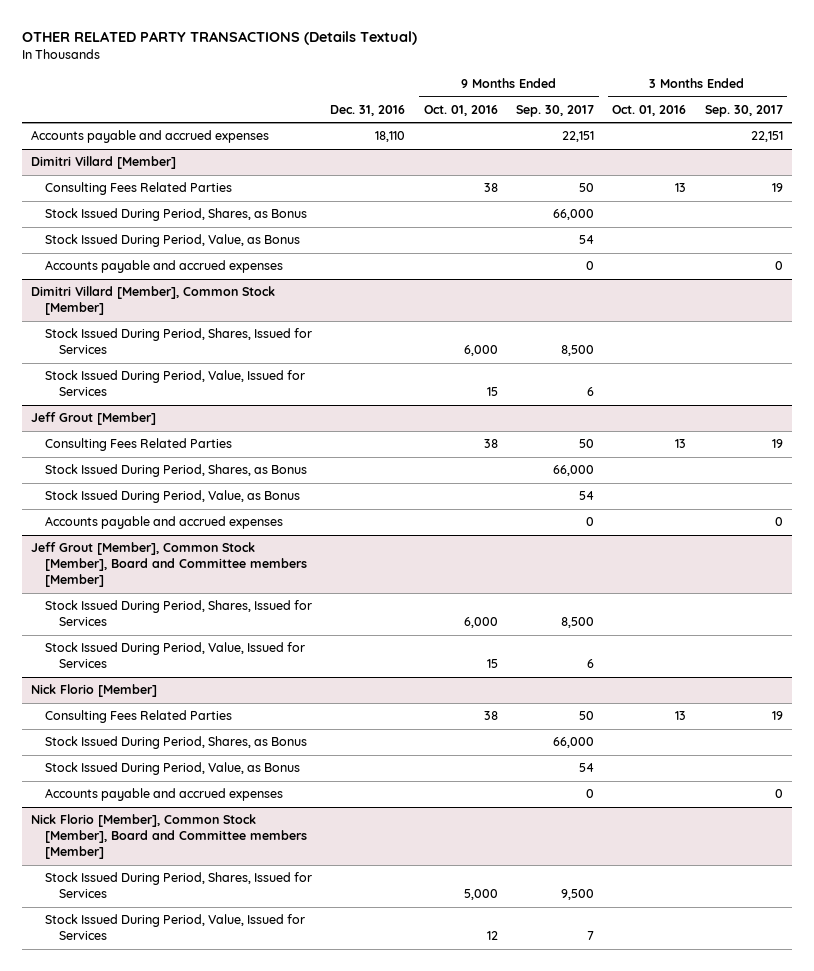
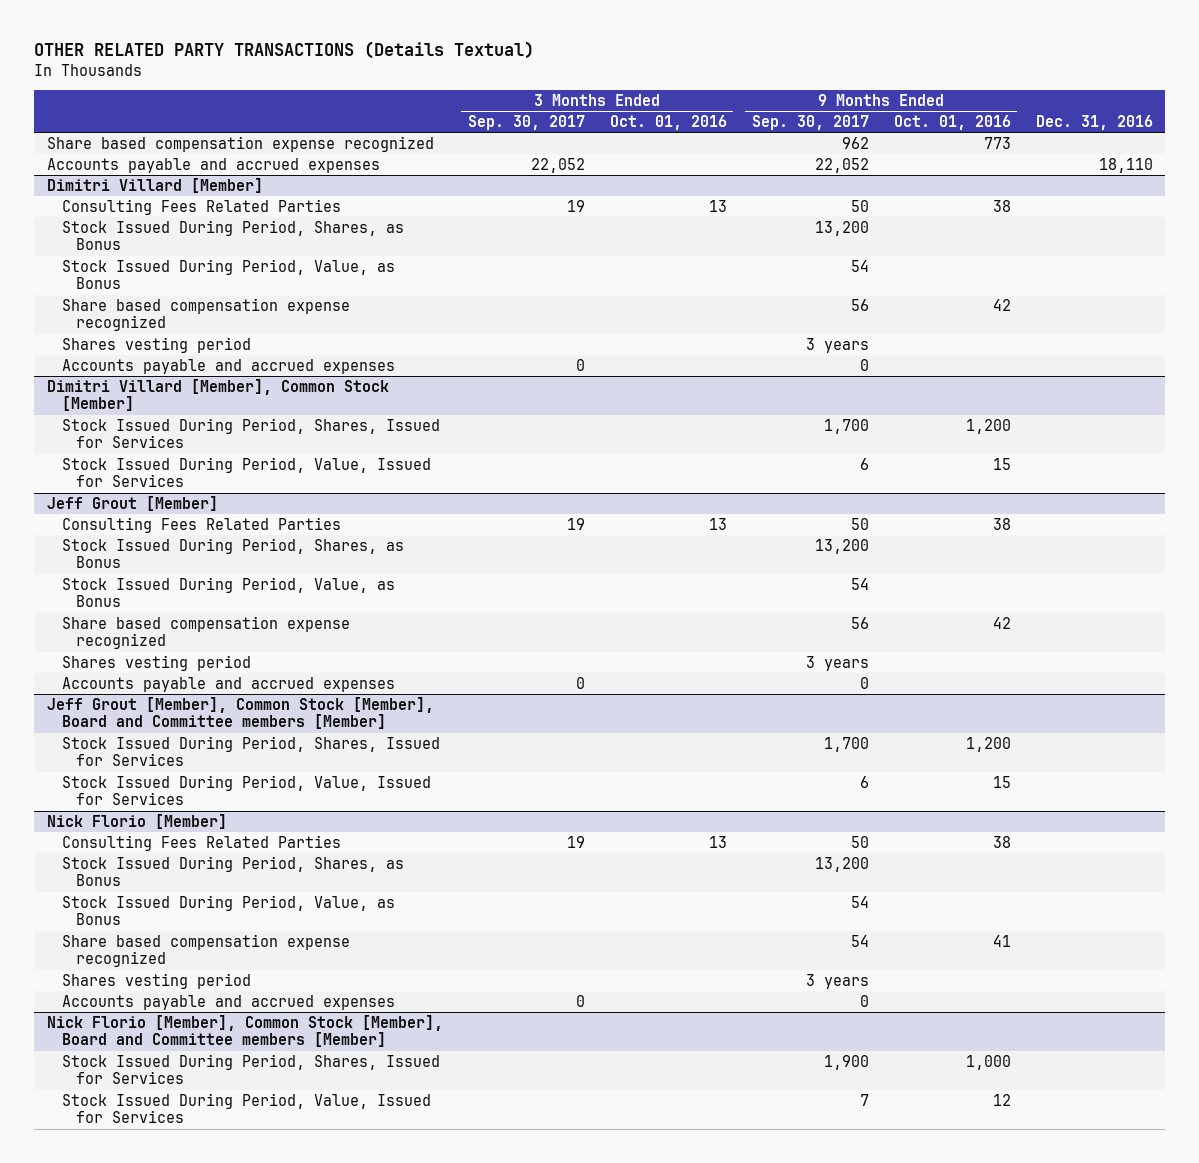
- | Dec. 31, 2016 | 9 Months Ended Oct. 01, 2016 | 9 Months Ended Sep. 30, 2017 | 3 Months Ended Oct. 01, 2016 | 3 Months Ended Sep. 30, 2017
+ | 3 Months Ended Sep. 30, 2017 | 3 Months Ended Oct. 01, 2016 | 9 Months Ended Sep. 30, 2017 | 9 Months Ended Oct. 01, 2016 | Dec. 31, 2016
- Accounts payable and accrued expenses | 18,110 | | 22,151 | | 22,151
+ Share based compensation expense recognized | | | 962 | 773 |
+ Accounts payable and accrued expenses | 22,052 | | 22,052 | | 18,110
@ Dimitri Villard [Member]
- Stock Issued During Period, Shares, as Bonus | | | 66,000 | |
+ Stock Issued During Period, Shares, as Bonus | | | 13,200 | |
+ Share based compensation expense recognized | | | 56 | 42 |
+ Shares vesting period | | | 3 years | |
@ Dimitri Villard [Member], Common Stock [Member]
- Stock Issued During Period, Shares, Issued for Services | | 6,000 | 8,500 | |
+ Stock Issued During Period, Shares, Issued for Services | | | 1,700 | 1,200 |
@ Jeff Grout [Member]
- Stock Issued During Period, Shares, as Bonus | | | 66,000 | |
+ Stock Issued During Period, Shares, as Bonus | | | 13,200 | |
+ Share based compensation expense recognized | | | 56 | 42 |
+ Shares vesting period | | | 3 years | |
@ Jeff Grout [Member], Common Stock [Member], Board and Committee members [Member]
- Stock Issued During Period, Shares, Issued for Services | | 6,000 | 8,500 | |
+ Stock Issued During Period, Shares, Issued for Services | | | 1,700 | 1,200 |
@ Nick Florio [Member]
- Stock Issued During Period, Shares, as Bonus | | | 66,000 | |
+ Stock Issued During Period, Shares, as Bonus | | | 13,200 | |
+ Share based compensation expense recognized | | | 54 | 41 |
+ Shares vesting period | | | 3 years | |
@ Nick Florio [Member], Common Stock [Member], Board and Committee members [Member]
- Stock Issued During Period, Shares, Issued for Services | | 5,000 | 9,500 | |
+ Stock Issued During Period, Shares, Issued for Services | | | 1,900 | 1,000 |

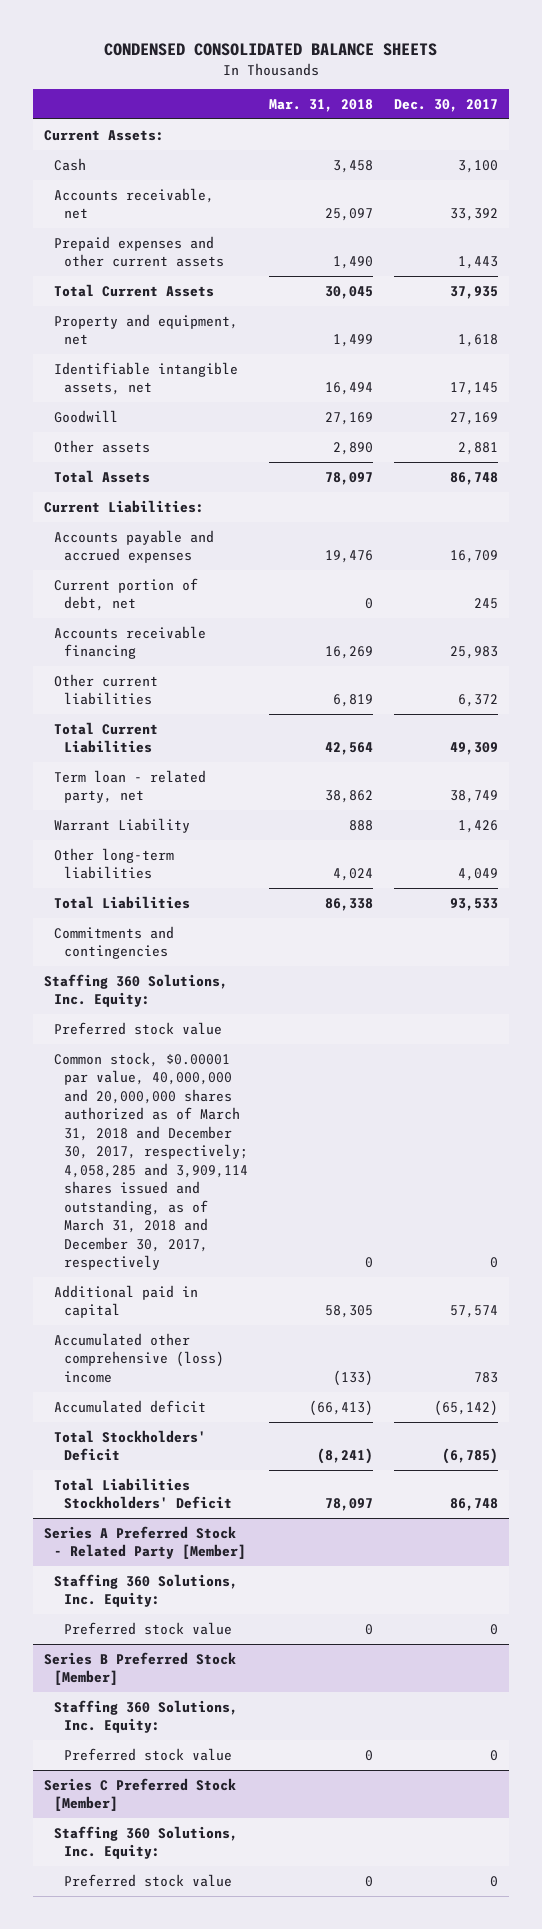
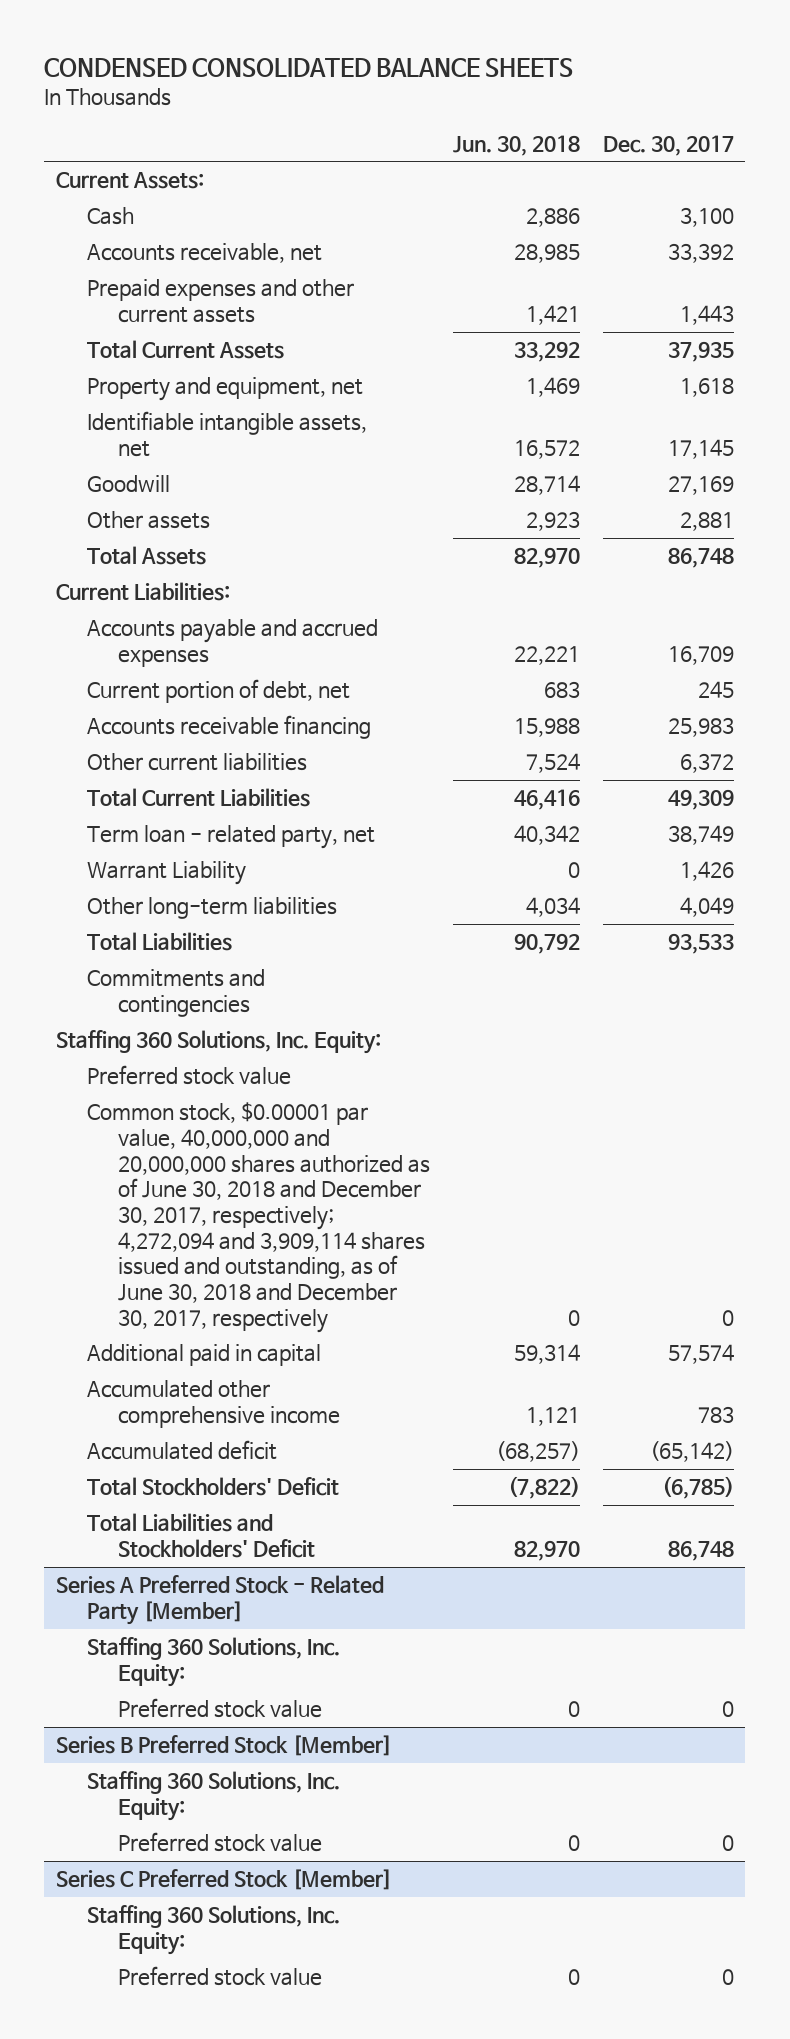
- | Mar. 31, 2018 | Dec. 30, 2017
+ | Jun. 30, 2018 | Dec. 30, 2017
- Common stock, $0.00001 par value, 40,000,000 and 20,000,000 shares authorized as of March 31, 2018 and December 30, 2017, respectively; 4,058,285 and 3,909,114 shares issued and outstanding, as of March 31, 2018 and December 30, 2017, respectively | 0 | 0
+ Common stock, $0.00001 par value, 40,000,000 and 20,000,000 shares authorized as of June 30, 2018 and December 30, 2017, respectively; 4,272,094 and 3,909,114 shares issued and outstanding, as of June 30, 2018 and December 30, 2017, respectively | 0 | 0
- Accumulated other comprehensive (loss) income | (133) | 783
+ Accumulated other comprehensive income | 1,121 | 783
- Total Liabilities Stockholders' Deficit | 78,097 | 86,748
+ Total Liabilities and Stockholders' Deficit | 82,970 | 86,748

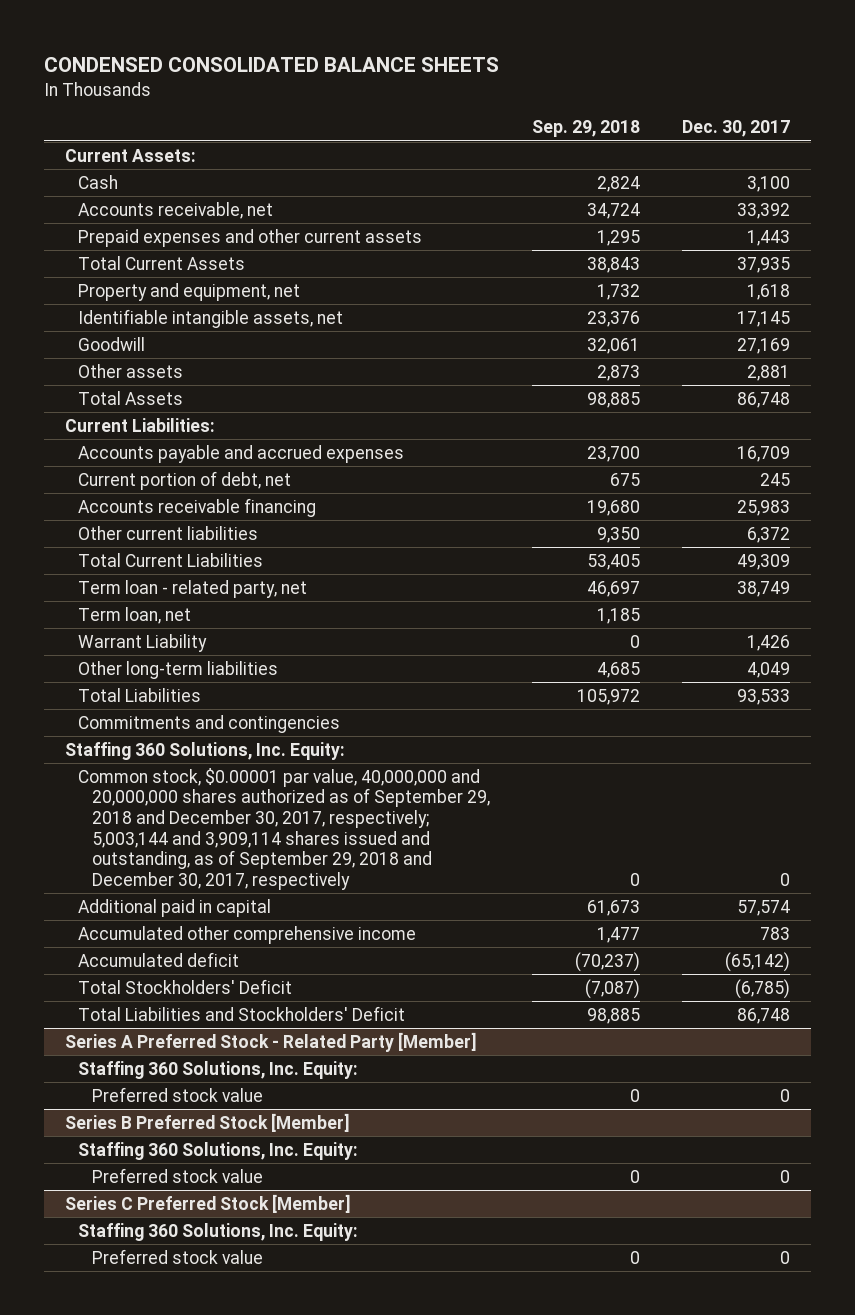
- | Jun. 30, 2018 | Dec. 30, 2017
+ | Sep. 29, 2018 | Dec. 30, 2017
+ Term loan, net | 1,185 |
- Preferred stock value
- Common stock, $0.00001 par value, 40,000,000 and 20,000,000 shares authorized as of June 30, 2018 and December 30, 2017, respectively; 4,272,094 and 3,909,114 shares issued and outstanding, as of June 30, 2018 and December 30, 2017, respectively | 0 | 0
+ Common stock, $0.00001 par value, 40,000,000 and 20,000,000 shares authorized as of September 29, 2018 and December 30, 2017, respectively; 5,003,144 and 3,909,114 shares issued and outstanding, as of September 29, 2018 and December 30, 2017, respectively | 0 | 0

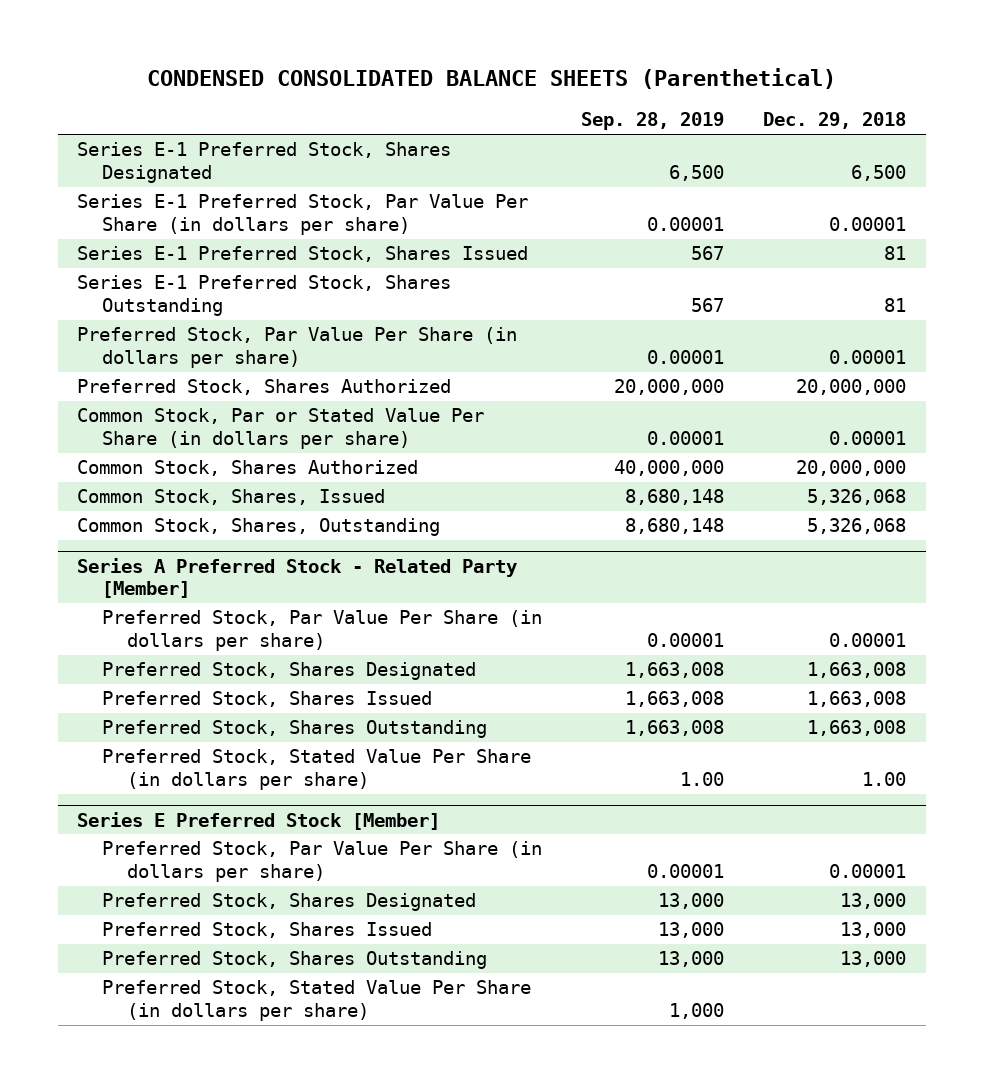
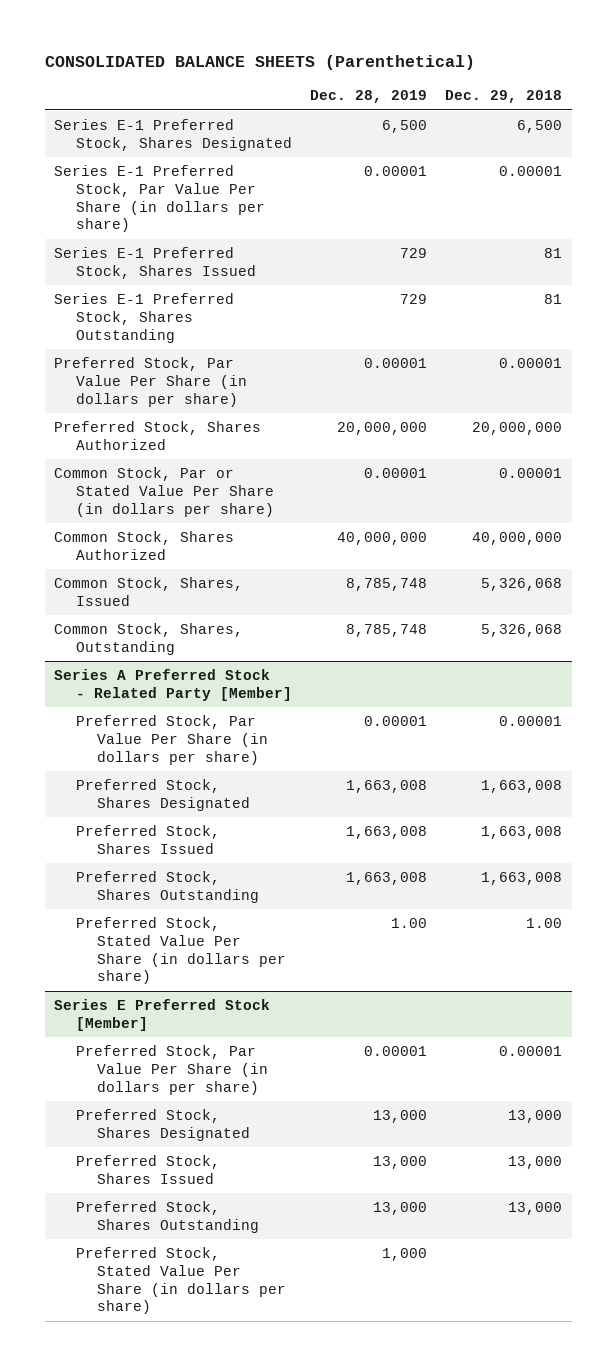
- CONDENSED CONSOLIDATED BALANCE SHEETS (Parenthetical)
+ CONSOLIDATED BALANCE SHEETS (Parenthetical)
- | Sep. 28, 2019 | Dec. 29, 2018
+ | Dec. 28, 2019 | Dec. 29, 2018
- Common Stock, Shares Authorized | 40,000,000 | 20,000,000
+ Common Stock, Shares Authorized | 40,000,000 | 40,000,000

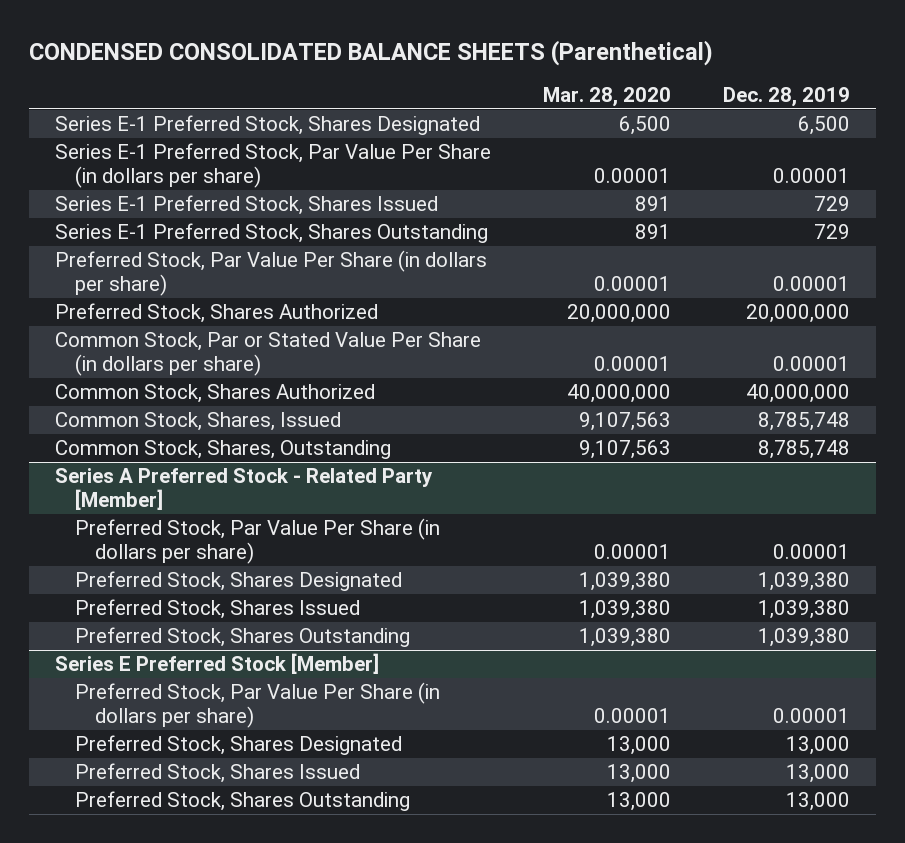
- CONSOLIDATED BALANCE SHEETS (Parenthetical)
+ CONDENSED CONSOLIDATED BALANCE SHEETS (Parenthetical)
- | Dec. 28, 2019 | Dec. 29, 2018
+ | Mar. 28, 2020 | Dec. 28, 2019
@ Series A Preferred Stock - Related Party [Member]
- Preferred Stock, Shares Designated | 1,663,008 | 1,663,008
- Preferred Stock, Shares Issued | 1,663,008 | 1,663,008
- Preferred Stock, Shares Outstanding | 1,663,008 | 1,663,008
- Preferred Stock, Stated Value Per Share (in dollars per share) | 1.00 | 1.00
+ Preferred Stock, Shares Designated | 1,039,380 | 1,039,380
+ Preferred Stock, Shares Issued | 1,039,380 | 1,039,380
+ Preferred Stock, Shares Outstanding | 1,039,380 | 1,039,380
@ Series E Preferred Stock [Member]
- Preferred Stock, Stated Value Per Share (in dollars per share) | 1,000 |

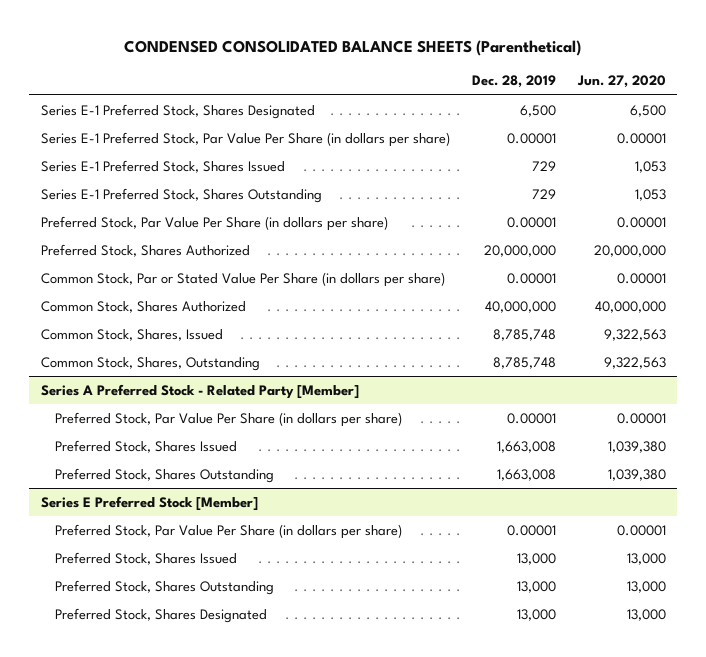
- | Mar. 28, 2020 | Dec. 28, 2019
+ | Dec. 28, 2019 | Jun. 27, 2020
@ Series A Preferred Stock - Related Party [Member]
- Preferred Stock, Shares Designated | 1,039,380 | 1,039,380
- Preferred Stock, Shares Issued | 1,039,380 | 1,039,380
- Preferred Stock, Shares Outstanding | 1,039,380 | 1,039,380
+ Preferred Stock, Shares Issued | 1,663,008 | 1,039,380
+ Preferred Stock, Shares Outstanding | 1,663,008 | 1,039,380
@ Series E Preferred Stock [Member]
moved down: Preferred Stock, Shares Designated | 13,000 | 13,000

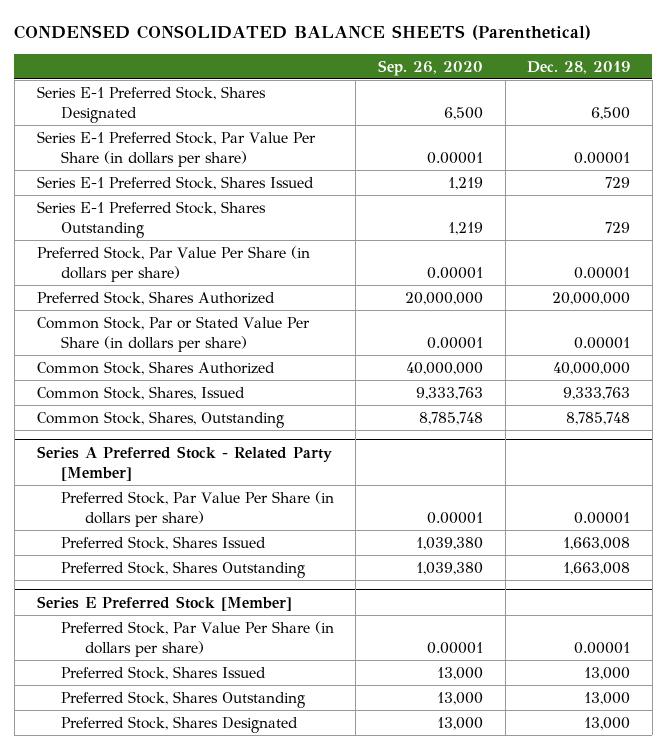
- | Dec. 28, 2019 | Jun. 27, 2020
+ | Sep. 26, 2020 | Dec. 28, 2019
- Common Stock, Shares, Issued | 8,785,748 | 9,322,563
+ Common Stock, Shares, Issued | 9,333,763 | 9,333,763

